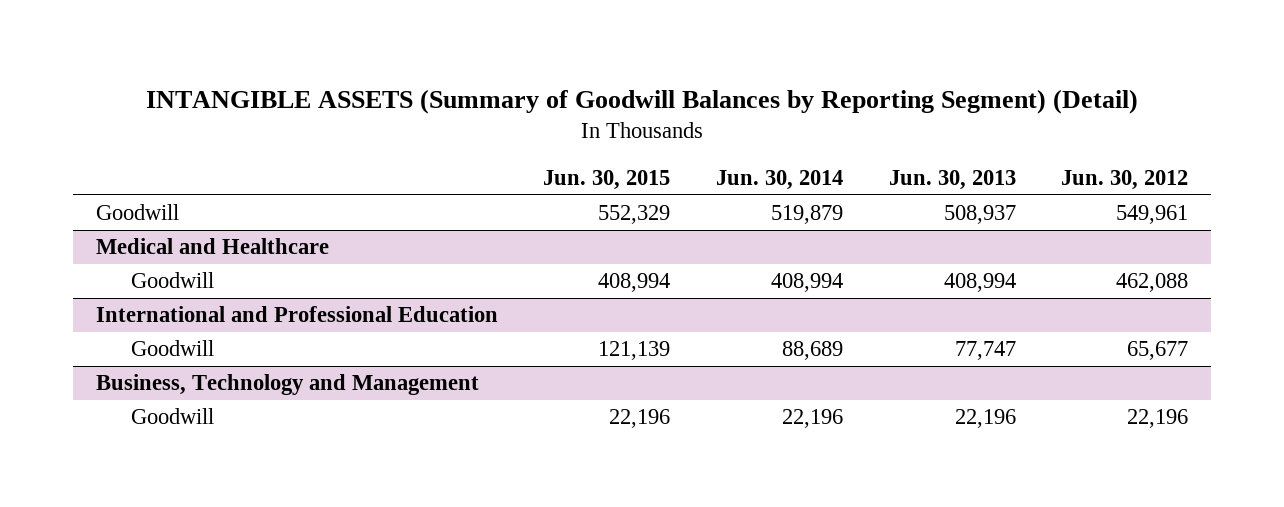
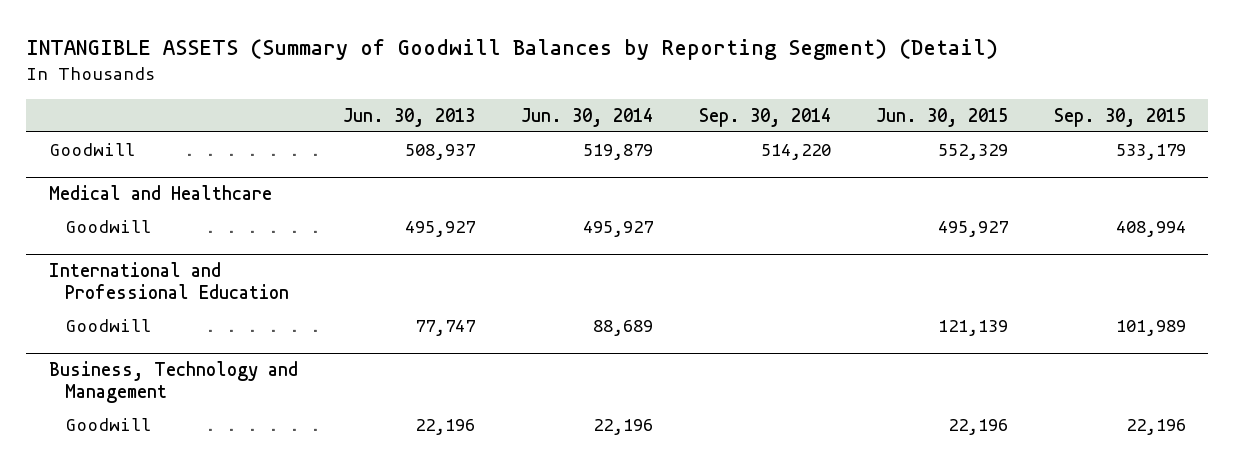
- | Jun. 30, 2015 | Jun. 30, 2014 | Jun. 30, 2013 | Jun. 30, 2012
+ | Jun. 30, 2013 | Jun. 30, 2014 | Sep. 30, 2014 | Jun. 30, 2015 | Sep. 30, 2015
@ Medical and Healthcare
- Goodwill | 408,994 | 408,994 | 408,994 | 462,088
+ Goodwill | 495,927 | 495,927 | | 495,927 | 408,994

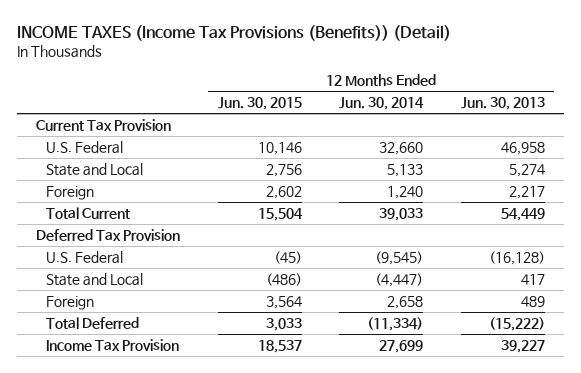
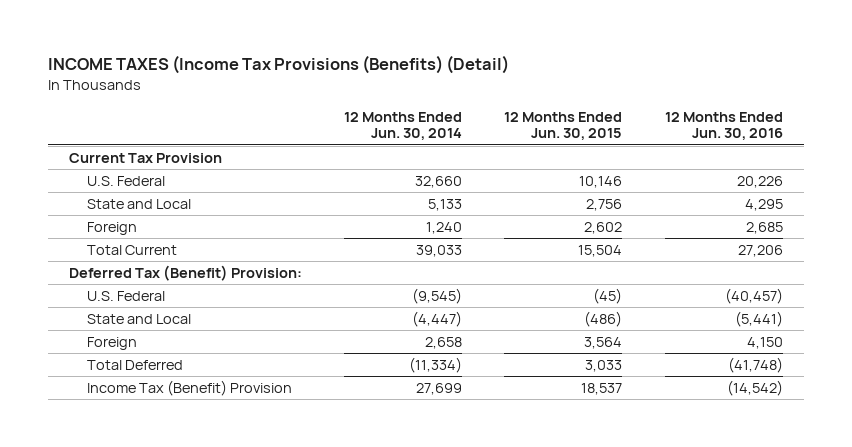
- INCOME TAXES (Income Tax Provisions (Benefits)) (Detail)
+ INCOME TAXES (Income Tax Provisions (Benefits) (Detail)
- | 12 Months Ended Jun. 30, 2015 | 12 Months Ended Jun. 30, 2014 | 12 Months Ended Jun. 30, 2013
+ | 12 Months Ended Jun. 30, 2014 | 12 Months Ended Jun. 30, 2015 | 12 Months Ended Jun. 30, 2016
- Deferred Tax Provision
+ Deferred Tax (Benefit) Provision:
- Income Tax Provision | 18,537 | 27,699 | 39,227
+ Income Tax (Benefit) Provision | 27,699 | 18,537 | (14,542)

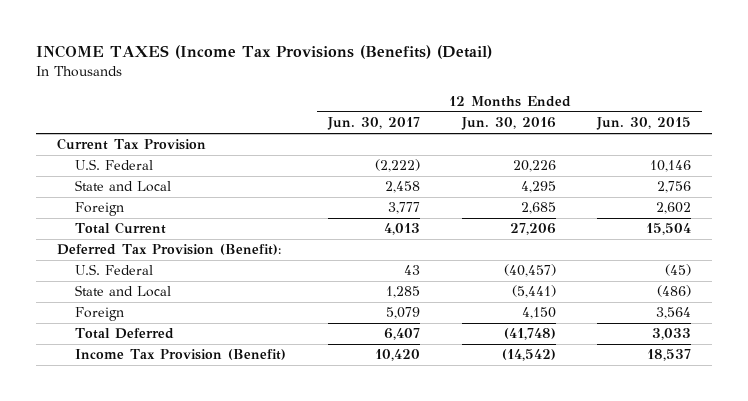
- | 12 Months Ended Jun. 30, 2014 | 12 Months Ended Jun. 30, 2015 | 12 Months Ended Jun. 30, 2016
+ | 12 Months Ended Jun. 30, 2017 | 12 Months Ended Jun. 30, 2016 | 12 Months Ended Jun. 30, 2015
- Deferred Tax (Benefit) Provision:
+ Deferred Tax Provision (Benefit):
- Income Tax (Benefit) Provision | 27,699 | 18,537 | (14,542)
+ Income Tax Provision (Benefit) | 10,420 | (14,542) | 18,537

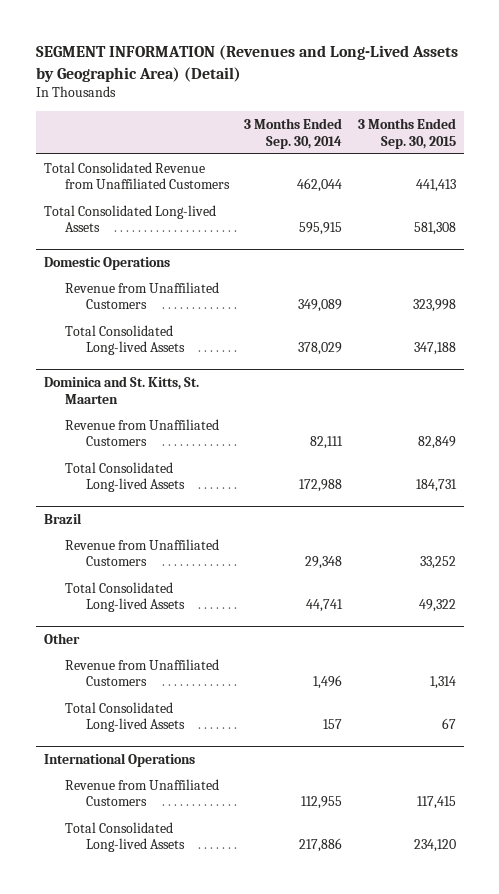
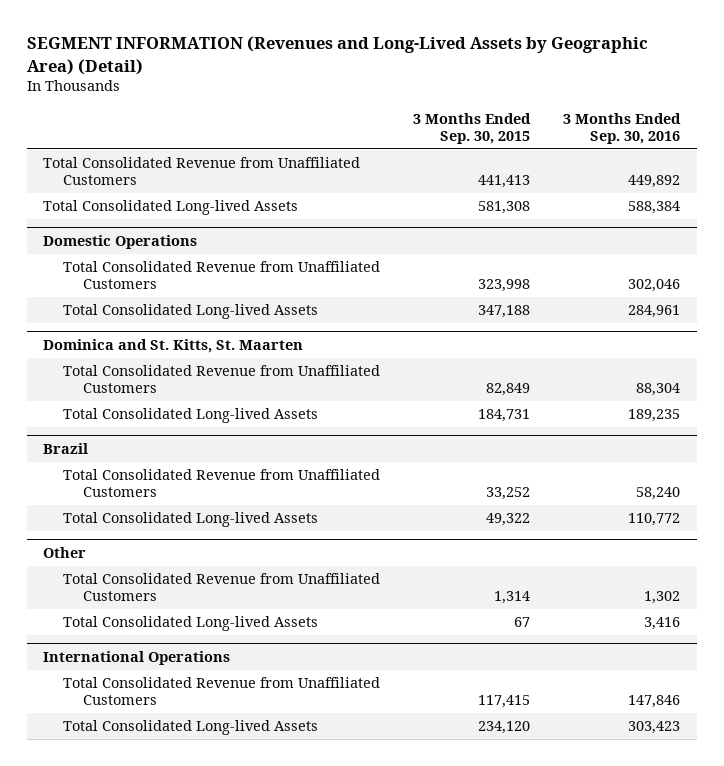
- | 3 Months Ended Sep. 30, 2014 | 3 Months Ended Sep. 30, 2015
+ | 3 Months Ended Sep. 30, 2015 | 3 Months Ended Sep. 30, 2016
@ Domestic Operations
- Revenue from Unaffiliated Customers | 349,089 | 323,998
+ Total Consolidated Revenue from Unaffiliated Customers | 323,998 | 302,046
@ Dominica and St. Kitts, St. Maarten
- Revenue from Unaffiliated Customers | 82,111 | 82,849
+ Total Consolidated Revenue from Unaffiliated Customers | 82,849 | 88,304
@ Brazil
- Revenue from Unaffiliated Customers | 29,348 | 33,252
+ Total Consolidated Revenue from Unaffiliated Customers | 33,252 | 58,240
@ Other
- Revenue from Unaffiliated Customers | 1,496 | 1,314
+ Total Consolidated Revenue from Unaffiliated Customers | 1,314 | 1,302
@ International Operations
- Revenue from Unaffiliated Customers | 112,955 | 117,415
+ Total Consolidated Revenue from Unaffiliated Customers | 117,415 | 147,846

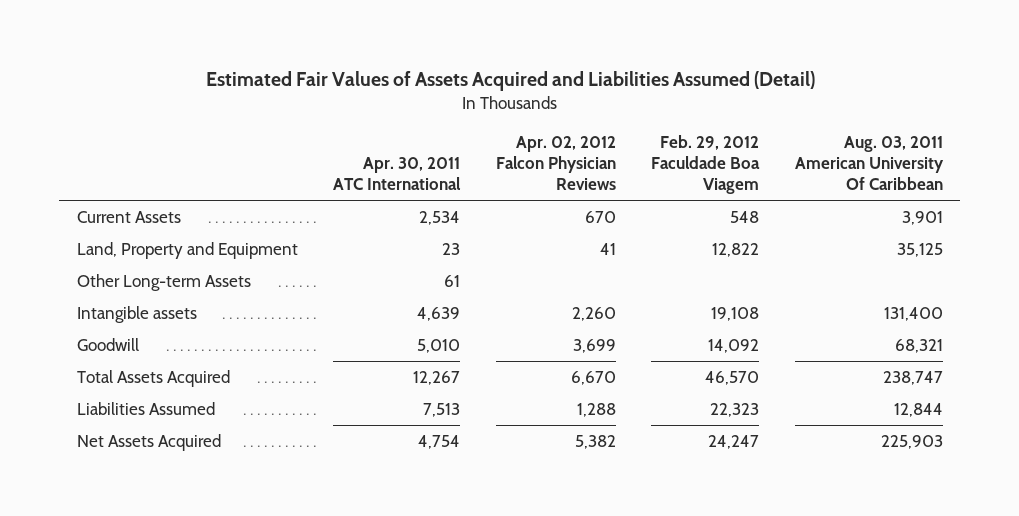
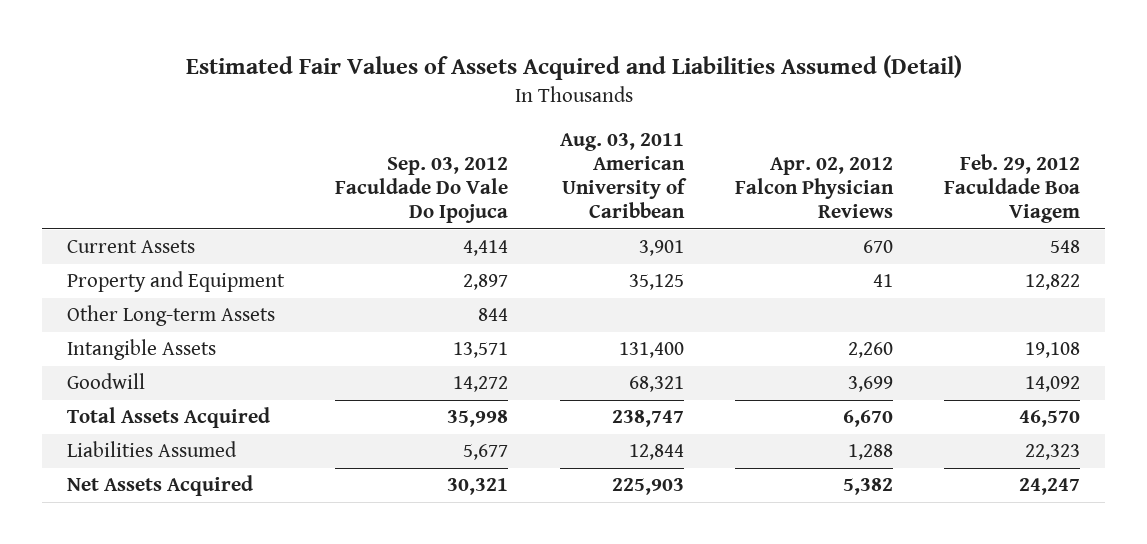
- | Apr. 30, 2011 ATC International | Apr. 02, 2012 Falcon Physician Reviews | Feb. 29, 2012 Faculdade Boa Viagem | Aug. 03, 2011 American University Of Caribbean
+ | Sep. 03, 2012 Faculdade Do Vale Do Ipojuca | Aug. 03, 2011 American University of Caribbean | Apr. 02, 2012 Falcon Physician Reviews | Feb. 29, 2012 Faculdade Boa Viagem
- Land, Property and Equipment | 23 | 41 | 12,822 | 35,125
+ Property and Equipment | 2,897 | 35,125 | 41 | 12,822
- Intangible assets | 4,639 | 2,260 | 19,108 | 131,400
+ Intangible Assets | 13,571 | 131,400 | 2,260 | 19,108

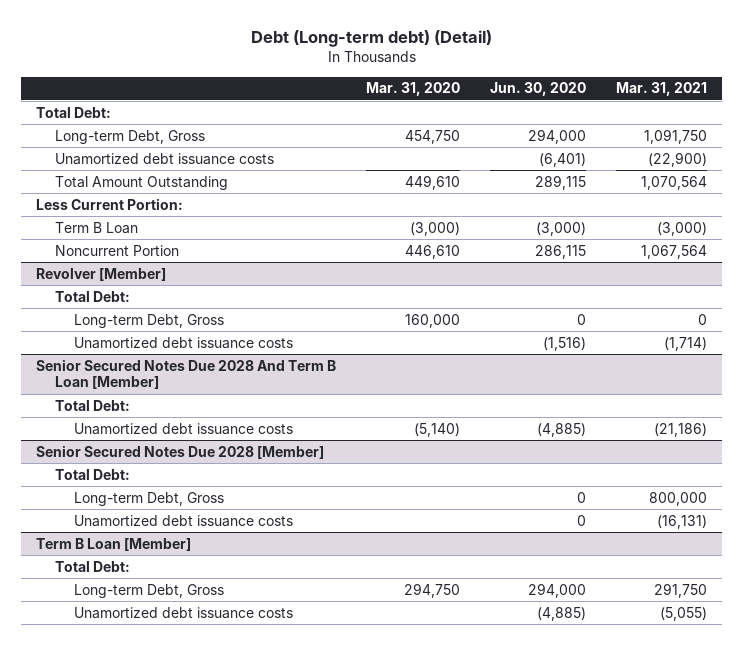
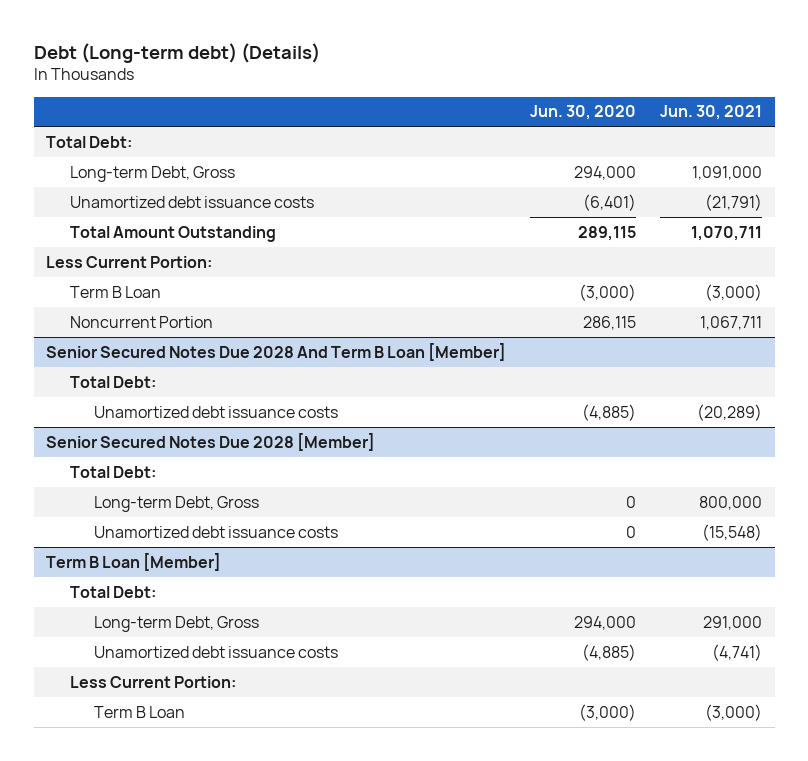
- Debt (Long-term debt) (Detail)
+ Debt (Long-term debt) (Details)
- | Mar. 31, 2020 | Jun. 30, 2020 | Mar. 31, 2021
+ | Jun. 30, 2020 | Jun. 30, 2021
- Revolver [Member]
- Total Debt:
- Long-term Debt, Gross | 160,000 | 0 | 0
- Unamortized debt issuance costs | | (1,516) | (1,714)
@ Term B Loan [Member]
+ Less Current Portion:
+ Term B Loan | (3,000) | (3,000)

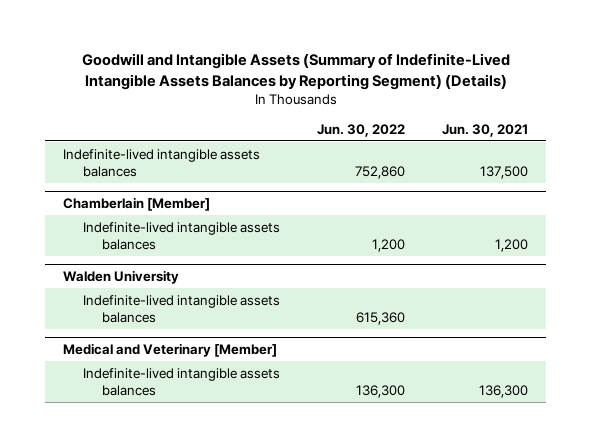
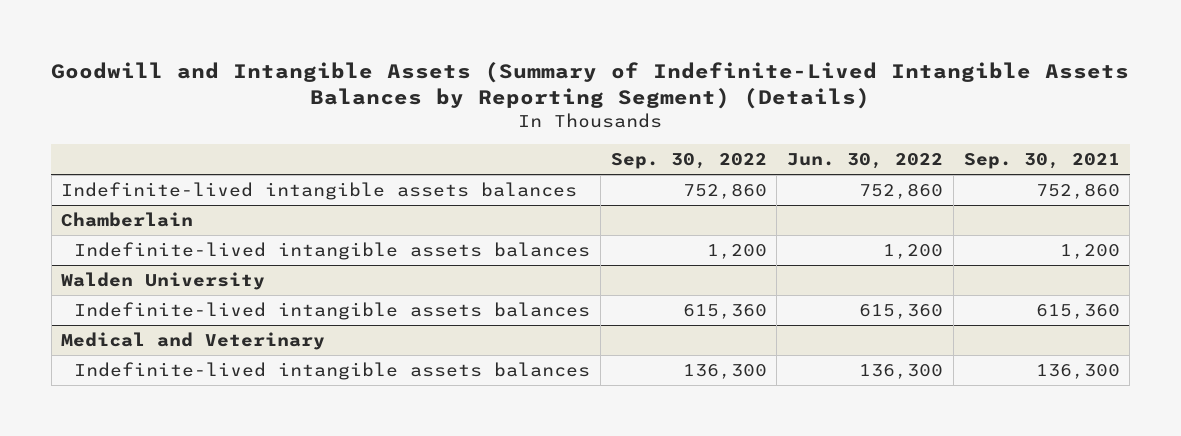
- | Jun. 30, 2022 | Jun. 30, 2021
+ | Sep. 30, 2022 | Jun. 30, 2022 | Sep. 30, 2021
- Chamberlain [Member]
+ Chamberlain
- Medical and Veterinary [Member]
+ Medical and Veterinary

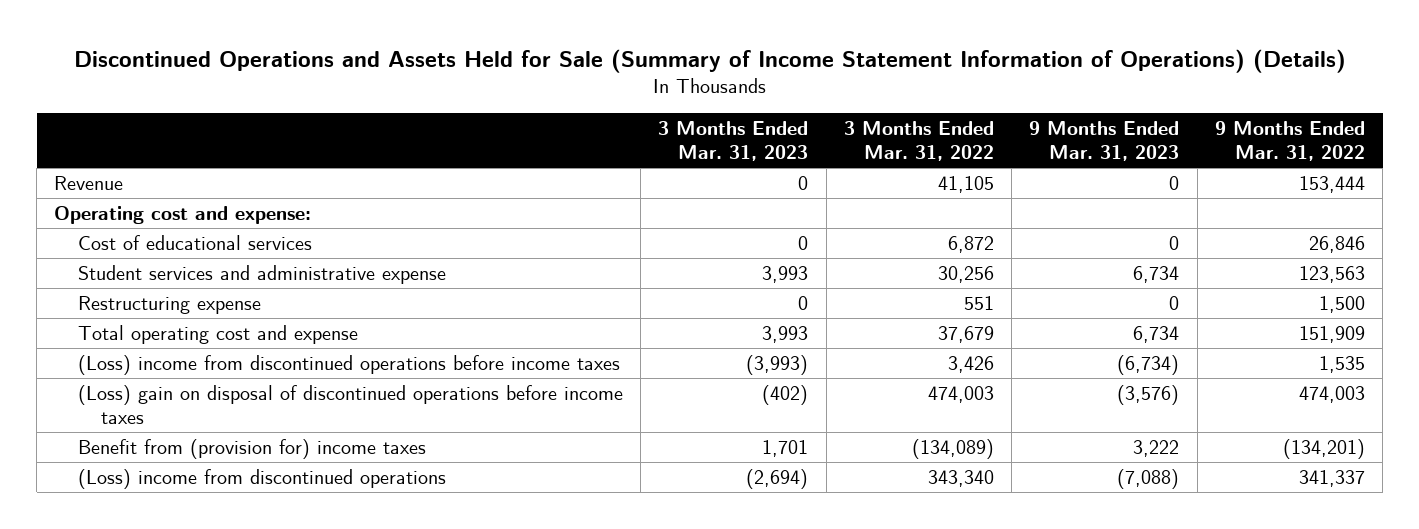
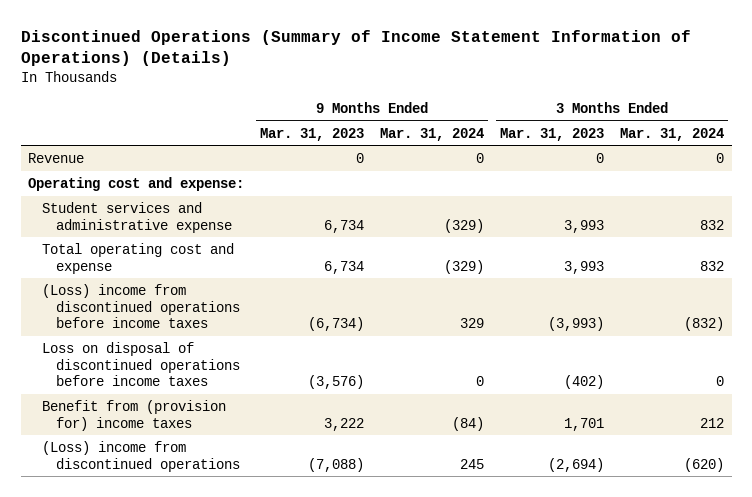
- Discontinued Operations and Assets Held for Sale (Summary of Income Statement Information of Operations) (Details)
+ Discontinued Operations (Summary of Income Statement Information of Operations) (Details)
- | 3 Months Ended Mar. 31, 2023 | 3 Months Ended Mar. 31, 2022 | 9 Months Ended Mar. 31, 2023 | 9 Months Ended Mar. 31, 2022
+ | 9 Months Ended Mar. 31, 2023 | 9 Months Ended Mar. 31, 2024 | 3 Months Ended Mar. 31, 2023 | 3 Months Ended Mar. 31, 2024
- Cost of educational services | 0 | 6,872 | 0 | 26,846
- Restructuring expense | 0 | 551 | 0 | 1,500
- (Loss) gain on disposal of discontinued operations before income taxes | (402) | 474,003 | (3,576) | 474,003
+ Loss on disposal of discontinued operations before income taxes | (3,576) | 0 | (402) | 0

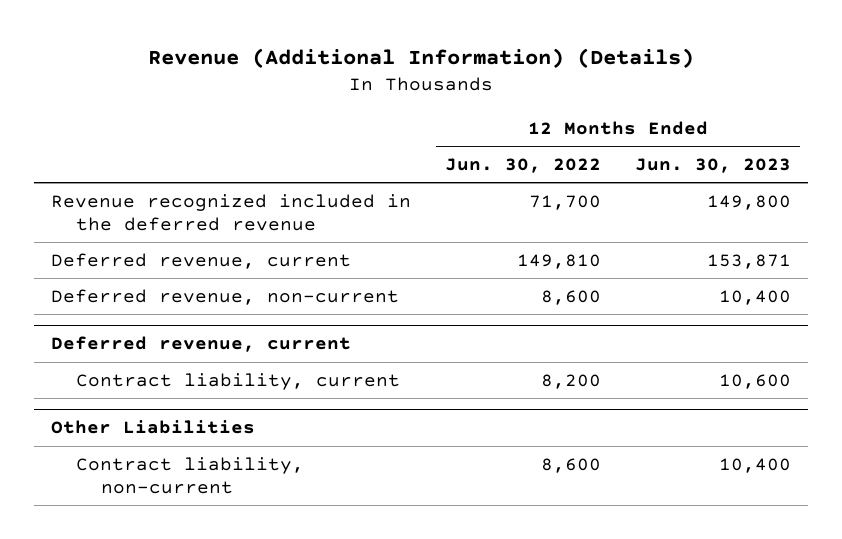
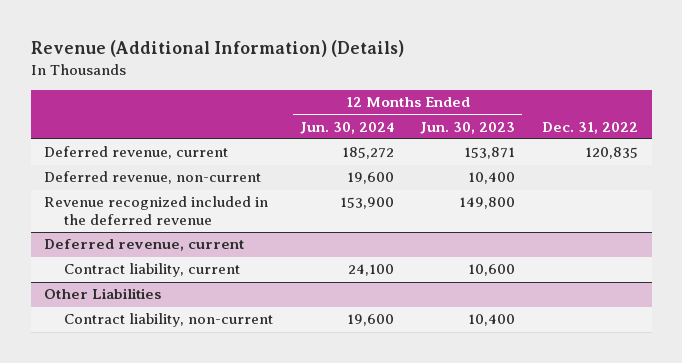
- | 12 Months Ended Jun. 30, 2022 | 12 Months Ended Jun. 30, 2023
+ | 12 Months Ended Jun. 30, 2024 | 12 Months Ended Jun. 30, 2023 | Dec. 31, 2022
moved down: Revenue recognized included in the deferred revenue | 153,900 | 149,800 |

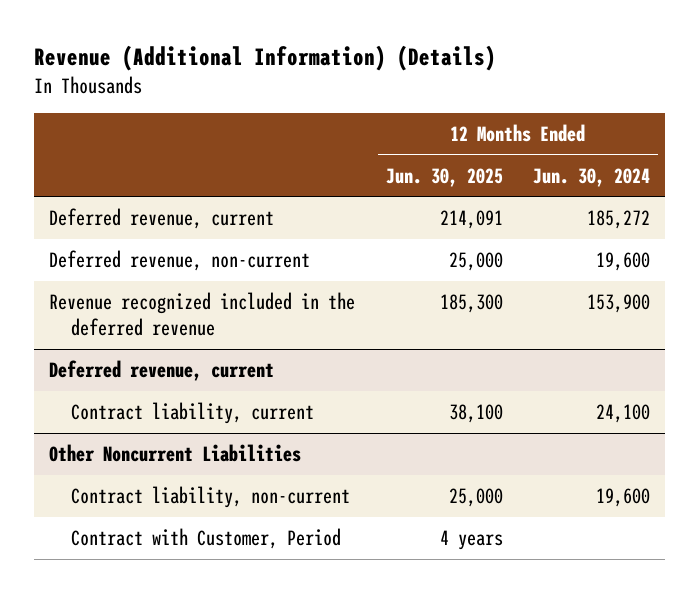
- | 12 Months Ended Jun. 30, 2024 | 12 Months Ended Jun. 30, 2023 | Dec. 31, 2022
+ | 12 Months Ended Jun. 30, 2025 | 12 Months Ended Jun. 30, 2024
- Other Liabilities
+ Other Noncurrent Liabilities
+ Contract with Customer, Period | 4 years |

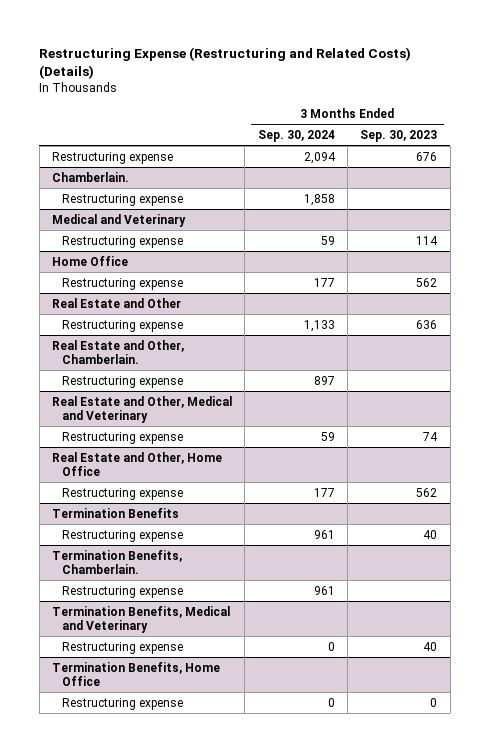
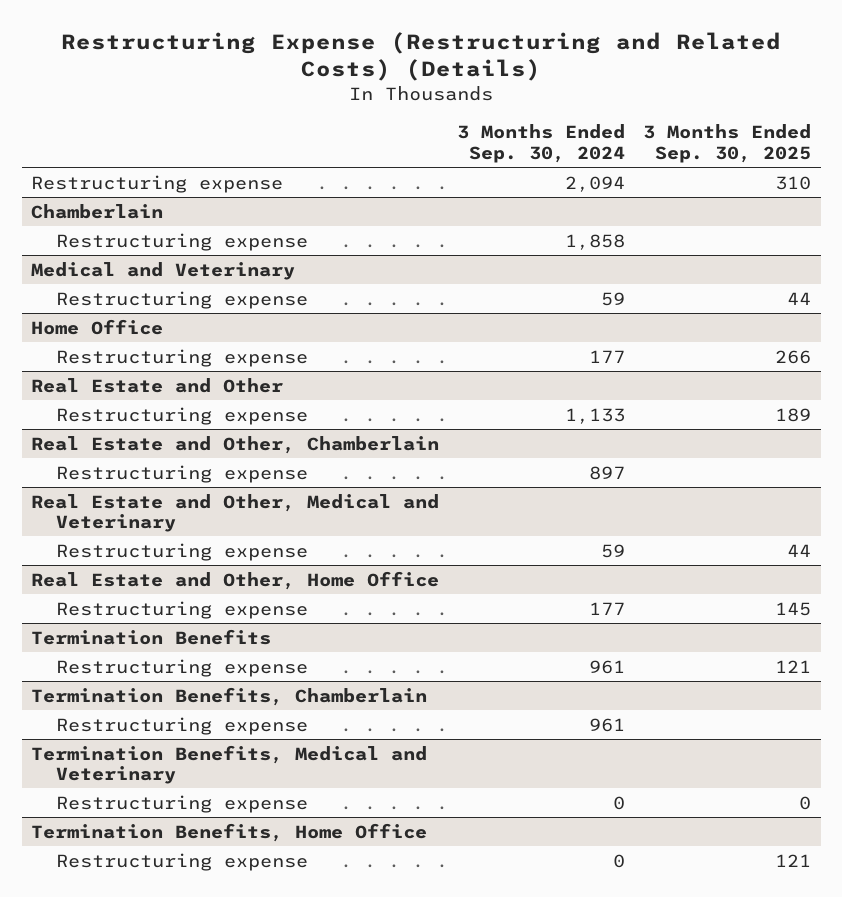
- | 3 Months Ended Sep. 30, 2024 | 3 Months Ended Sep. 30, 2023
+ | 3 Months Ended Sep. 30, 2024 | 3 Months Ended Sep. 30, 2025
- Chamberlain.
+ Chamberlain
- Real Estate and Other, Chamberlain.
+ Real Estate and Other, Chamberlain
- Termination Benefits, Chamberlain.
+ Termination Benefits, Chamberlain

